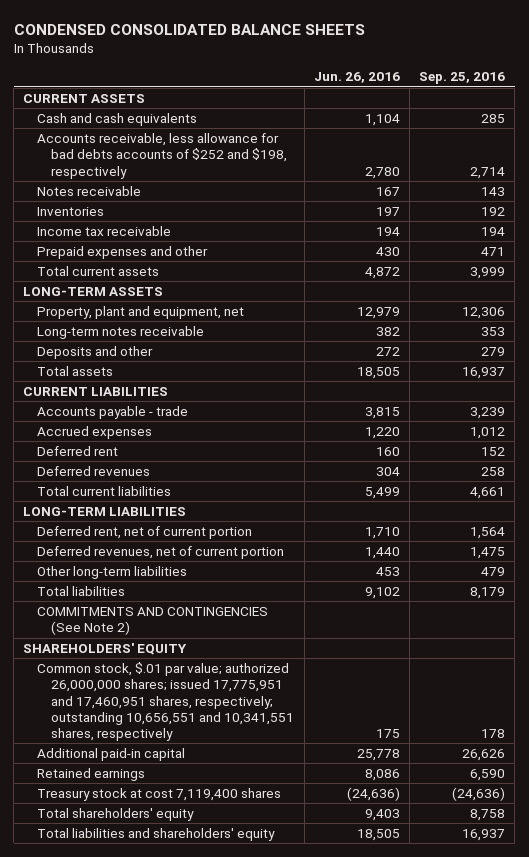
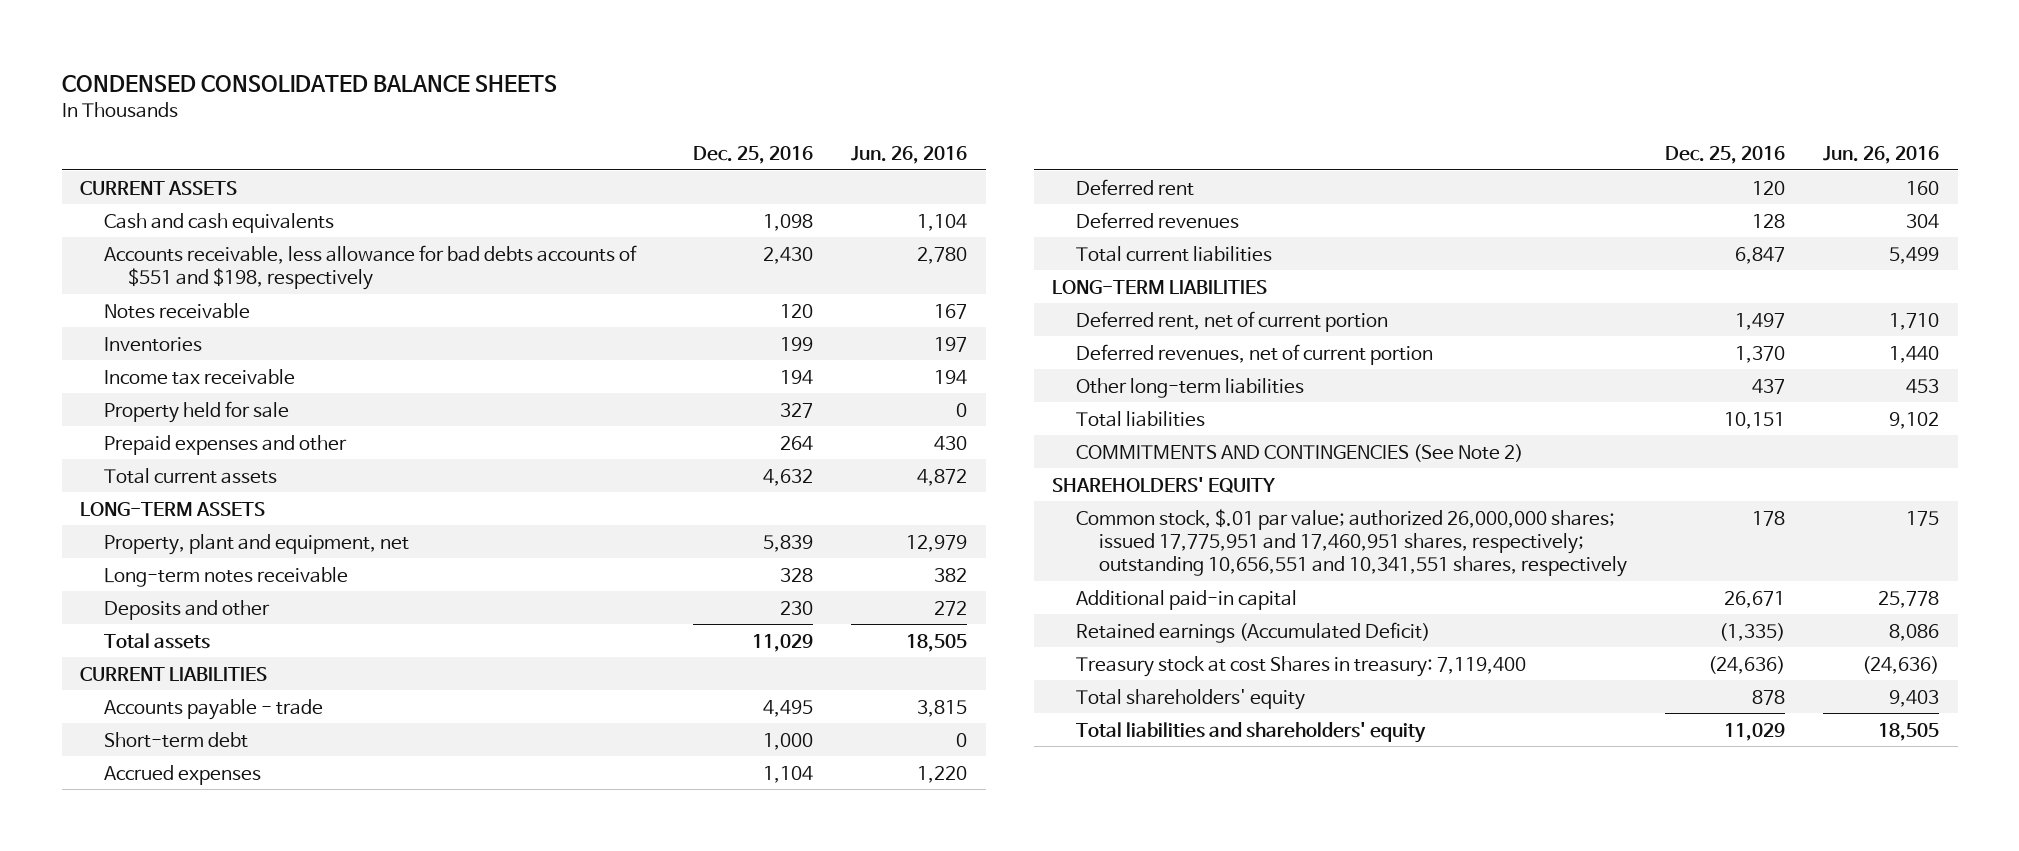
- | Jun. 26, 2016 | Sep. 25, 2016
+ | Dec. 25, 2016 | Jun. 26, 2016
- Accounts receivable, less allowance for bad debts accounts of $252 and $198, respectively | 2,780 | 2,714
+ Accounts receivable, less allowance for bad debts accounts of $551 and $198, respectively | 2,430 | 2,780
+ Property held for sale | 327 | 0
+ Short-term debt | 1,000 | 0
- Retained earnings | 8,086 | 6,590
- Treasury stock at cost 7,119,400 shares | (24,636) | (24,636)
+ Retained earnings (Accumulated Deficit) | (1,335) | 8,086
+ Treasury stock at cost Shares in treasury: 7,119,400 | (24,636) | (24,636)

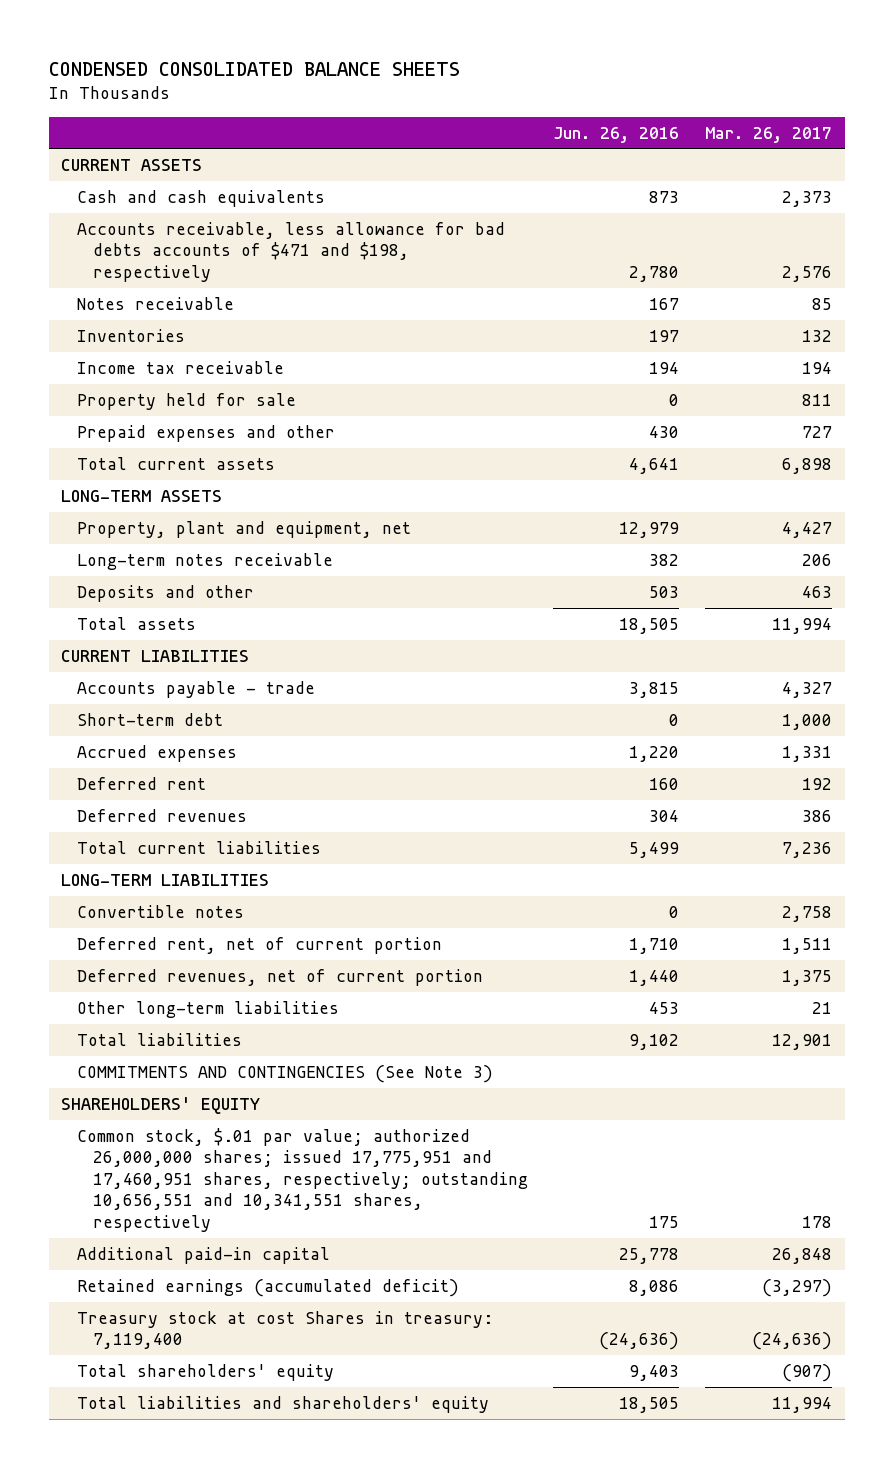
- | Dec. 25, 2016 | Jun. 26, 2016
+ | Jun. 26, 2016 | Mar. 26, 2017
- Cash and cash equivalents | 1,098 | 1,104
- Accounts receivable, less allowance for bad debts accounts of $551 and $198, respectively | 2,430 | 2,780
+ Cash and cash equivalents | 873 | 2,373
+ Accounts receivable, less allowance for bad debts accounts of $471 and $198, respectively | 2,780 | 2,576
- Total current assets | 4,632 | 4,872
+ Total current assets | 4,641 | 6,898
- Deposits and other | 230 | 272
+ Deposits and other | 503 | 463
+ Convertible notes | 0 | 2,758
- COMMITMENTS AND CONTINGENCIES (See Note 2)
+ COMMITMENTS AND CONTINGENCIES (See Note 3)
- Retained earnings (Accumulated Deficit) | (1,335) | 8,086
+ Retained earnings (accumulated deficit) | 8,086 | (3,297)

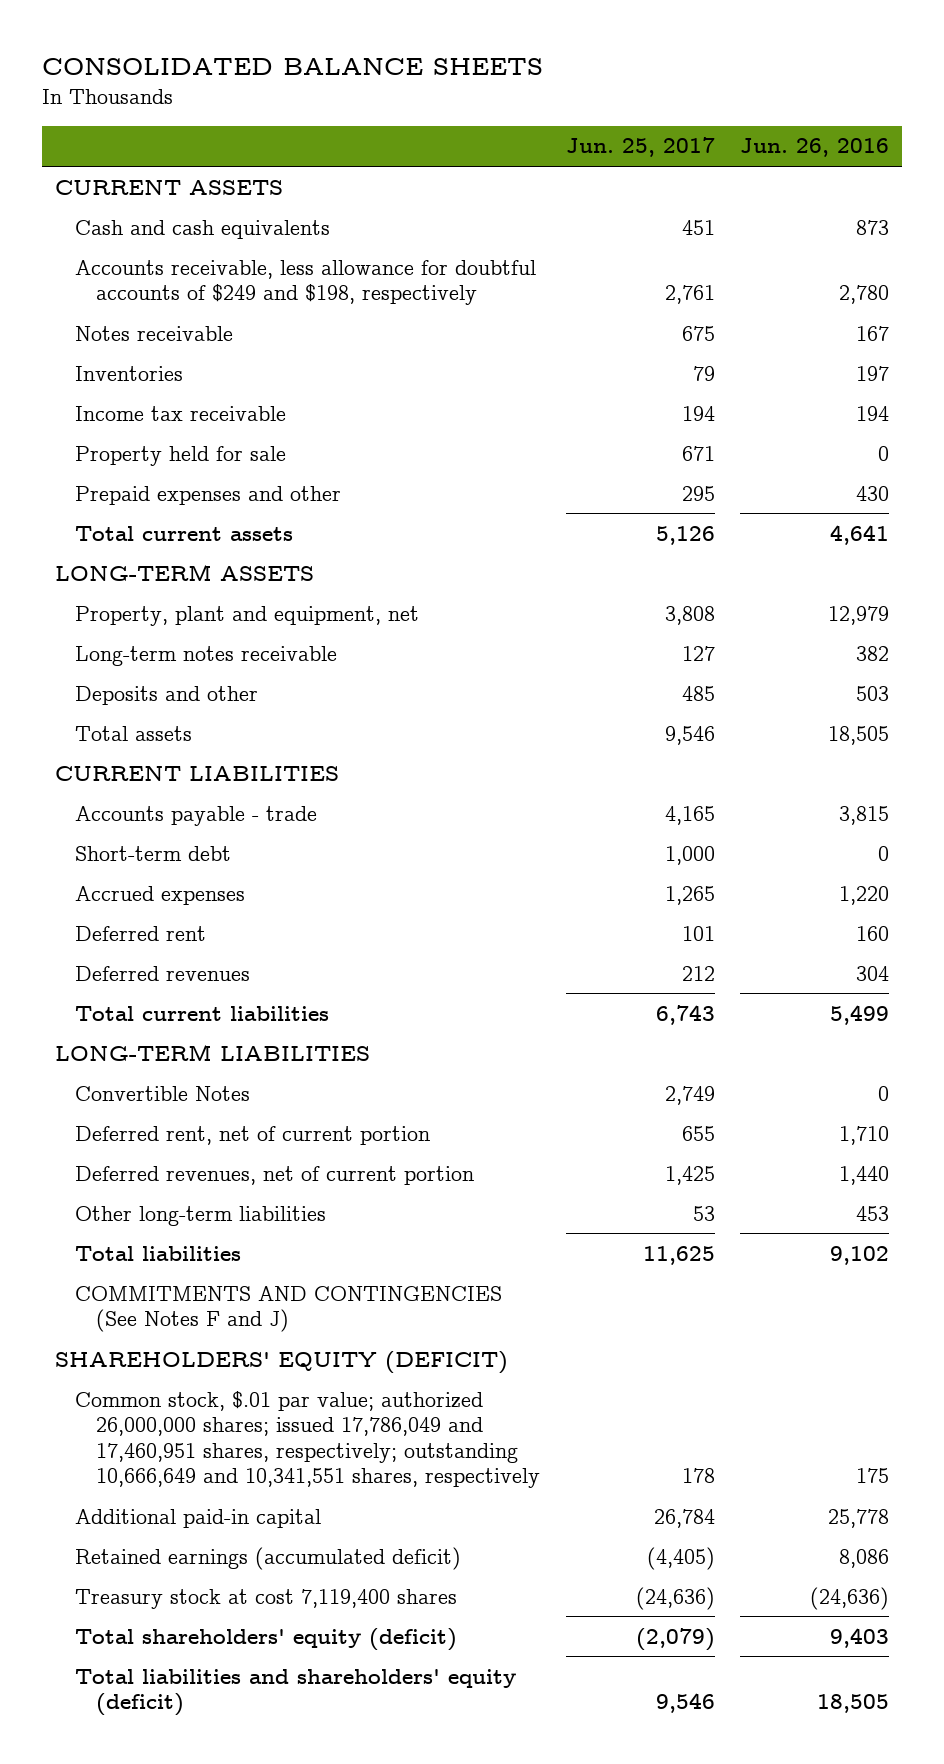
- CONDENSED CONSOLIDATED BALANCE SHEETS
+ CONSOLIDATED BALANCE SHEETS
- | Jun. 26, 2016 | Mar. 26, 2017
+ | Jun. 25, 2017 | Jun. 26, 2016
- Accounts receivable, less allowance for bad debts accounts of $471 and $198, respectively | 2,780 | 2,576
+ Accounts receivable, less allowance for doubtful accounts of $249 and $198, respectively | 2,761 | 2,780
- Convertible notes | 0 | 2,758
+ Convertible Notes | 2,749 | 0
- COMMITMENTS AND CONTINGENCIES (See Note 3)
- SHAREHOLDERS' EQUITY
- Common stock, $.01 par value; authorized 26,000,000 shares; issued 17,775,951 and 17,460,951 shares, respectively; outstanding 10,656,551 and 10,341,551 shares, respectively | 175 | 178
+ COMMITMENTS AND CONTINGENCIES (See Notes F and J)
+ SHAREHOLDERS' EQUITY (DEFICIT)
+ Common stock, $.01 par value; authorized 26,000,000 shares; issued 17,786,049 and 17,460,951 shares, respectively; outstanding 10,666,649 and 10,341,551 shares, respectively | 178 | 175
- Treasury stock at cost Shares in treasury: 7,119,400 | (24,636) | (24,636)
- Total shareholders' equity | 9,403 | (907)
- Total liabilities and shareholders' equity | 18,505 | 11,994
+ Treasury stock at cost 7,119,400 shares | (24,636) | (24,636)
+ Total shareholders' equity (deficit) | (2,079) | 9,403
+ Total liabilities and shareholders' equity (deficit) | 9,546 | 18,505

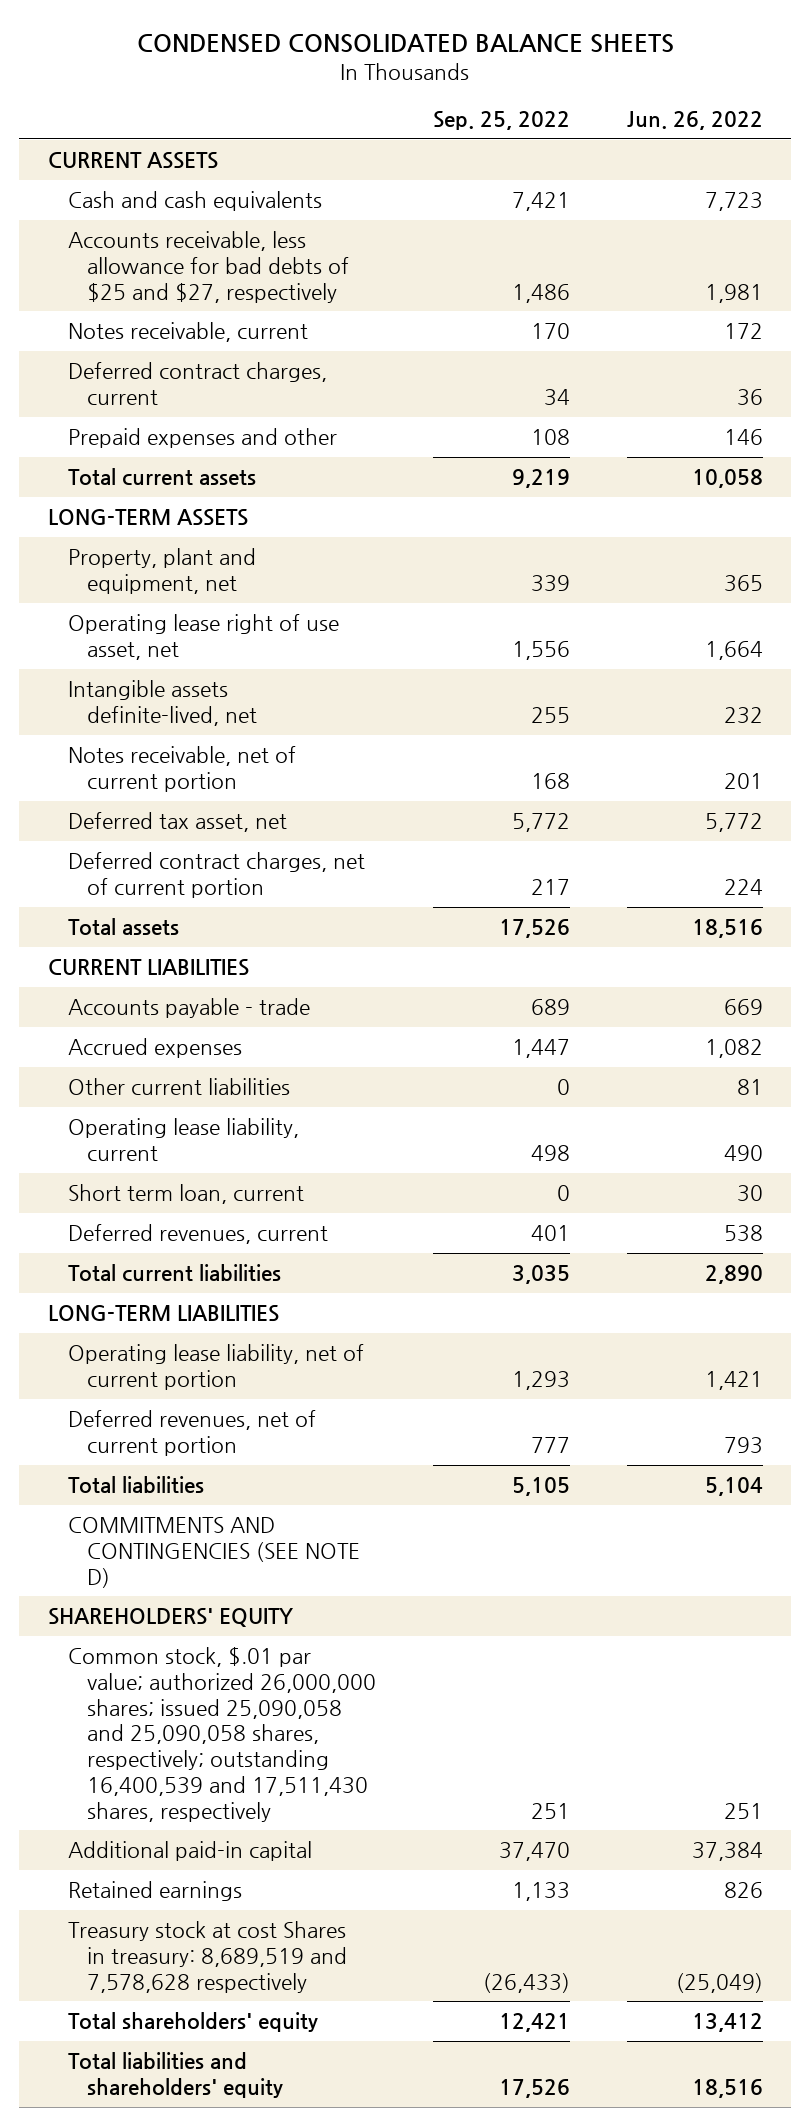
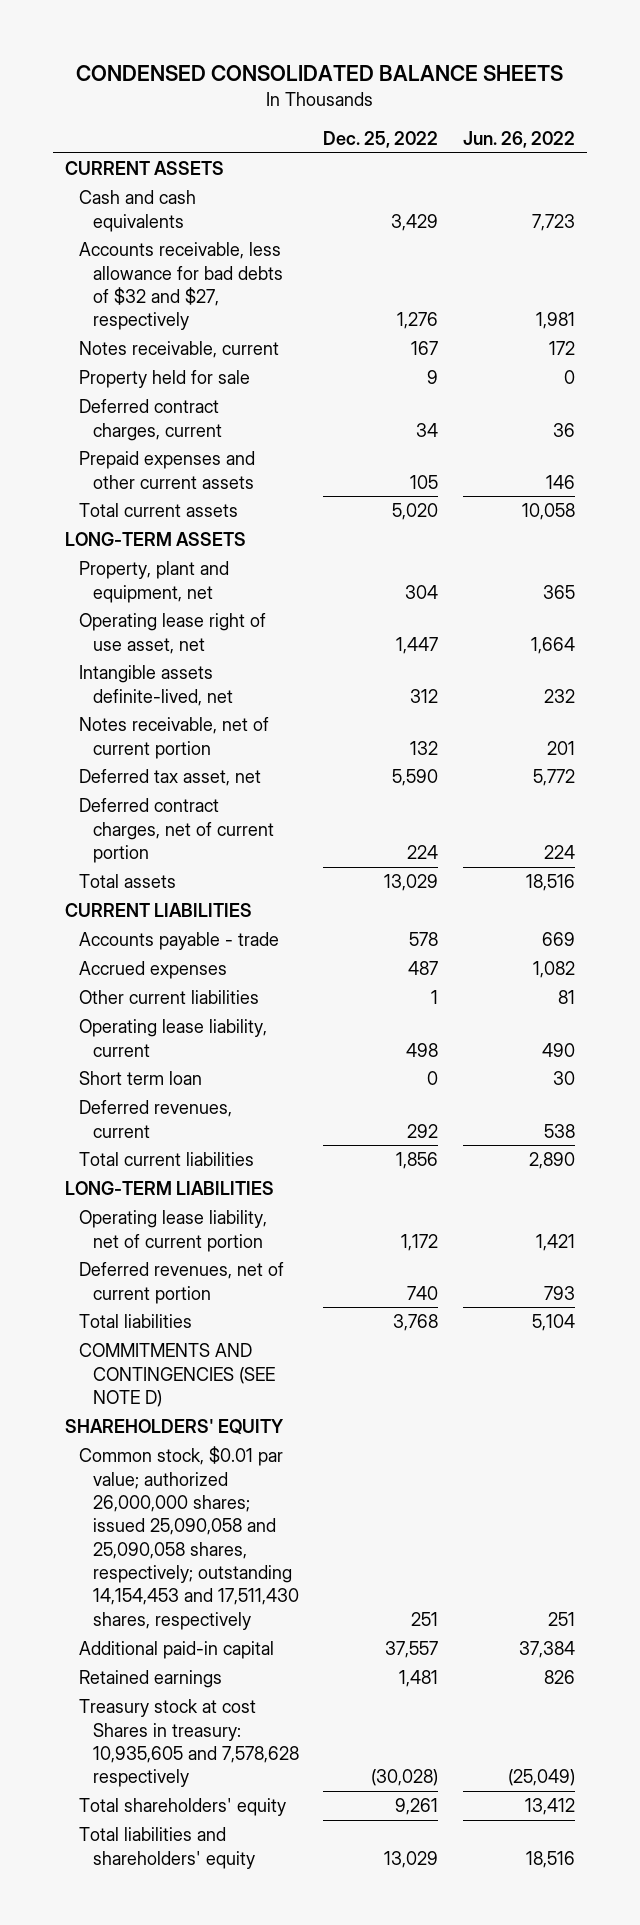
- | Sep. 25, 2022 | Jun. 26, 2022
+ | Dec. 25, 2022 | Jun. 26, 2022
- Accounts receivable, less allowance for bad debts of $25 and $27, respectively | 1,486 | 1,981
+ Accounts receivable, less allowance for bad debts of $32 and $27, respectively | 1,276 | 1,981
+ Property held for sale | 9 | 0
- Prepaid expenses and other | 108 | 146
+ Prepaid expenses and other current assets | 105 | 146
- Short term loan, current | 0 | 30
+ Short term loan | 0 | 30
- Common stock, $.01 par value; authorized 26,000,000 shares; issued 25,090,058 and 25,090,058 shares, respectively; outstanding 16,400,539 and 17,511,430 shares, respectively | 251 | 251
+ Common stock, $0.01 par value; authorized 26,000,000 shares; issued 25,090,058 and 25,090,058 shares, respectively; outstanding 14,154,453 and 17,511,430 shares, respectively | 251 | 251
- Treasury stock at cost Shares in treasury: 8,689,519 and 7,578,628 respectively | (26,433) | (25,049)
+ Treasury stock at cost Shares in treasury: 10,935,605 and 7,578,628 respectively | (30,028) | (25,049)

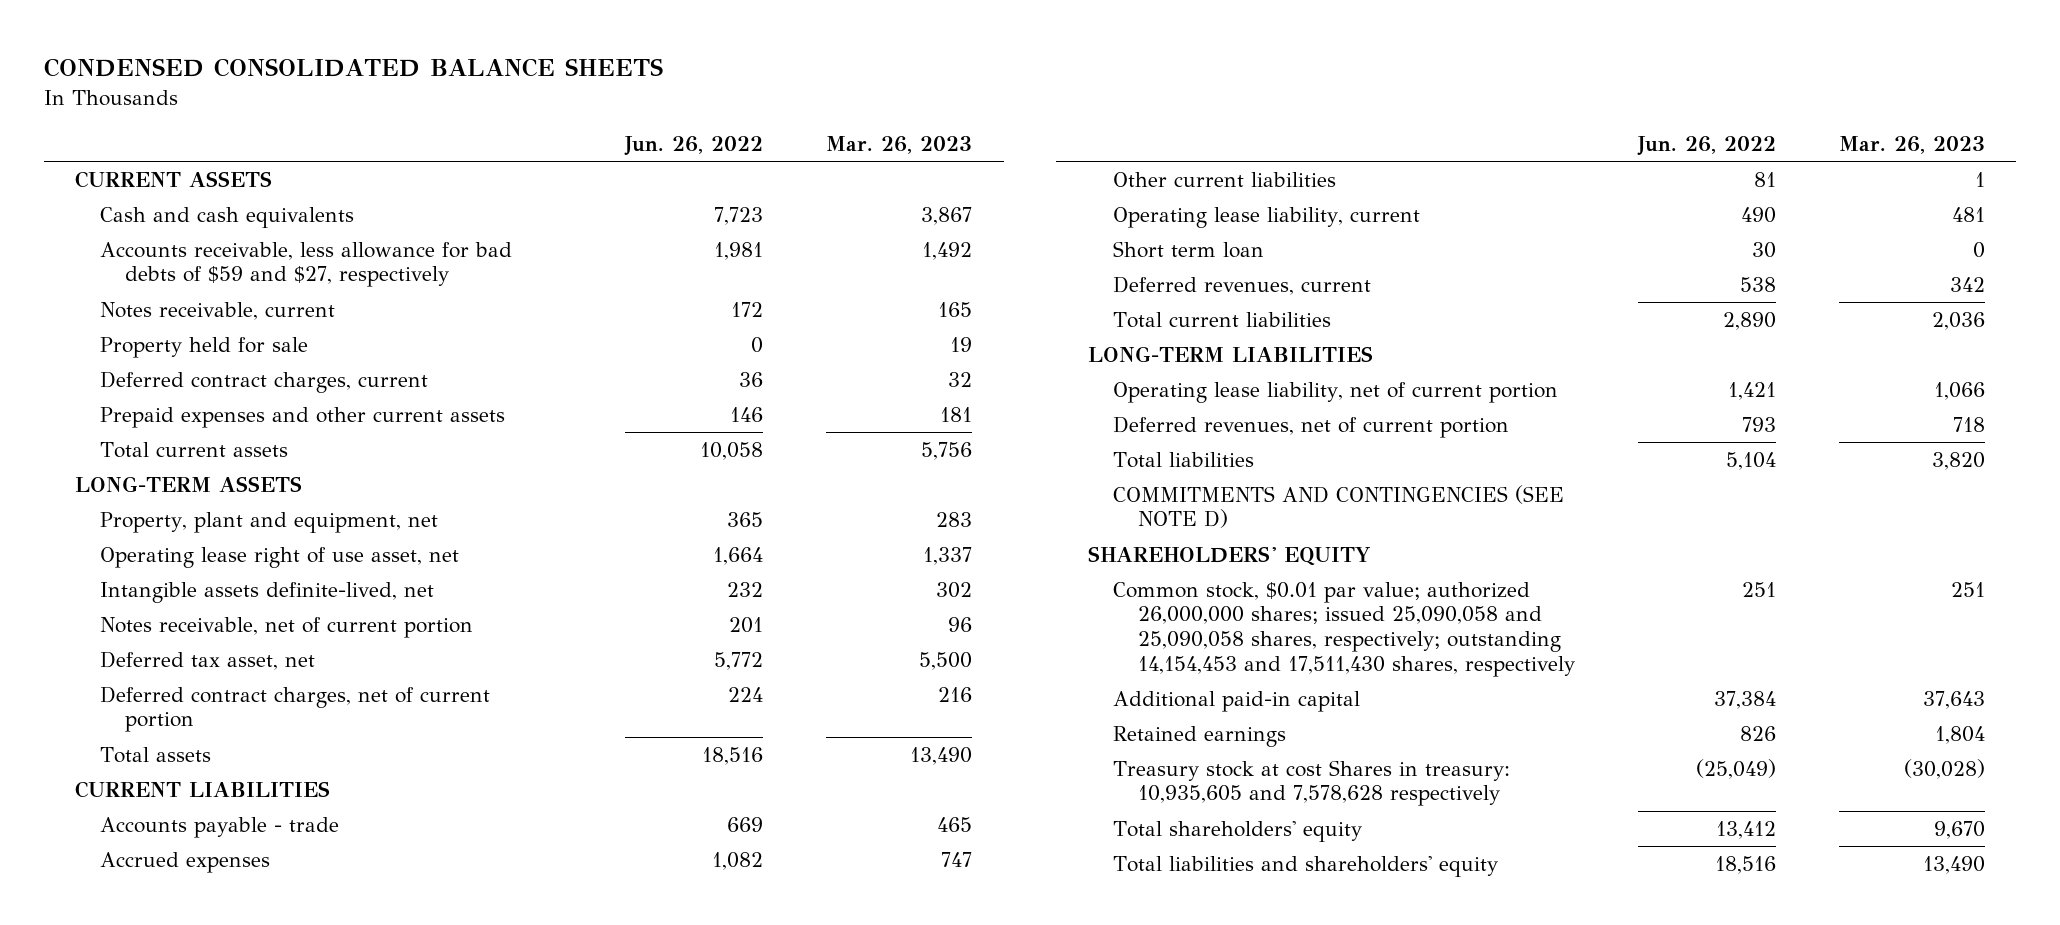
- | Dec. 25, 2022 | Jun. 26, 2022
+ | Jun. 26, 2022 | Mar. 26, 2023
- Accounts receivable, less allowance for bad debts of $32 and $27, respectively | 1,276 | 1,981
+ Accounts receivable, less allowance for bad debts of $59 and $27, respectively | 1,981 | 1,492

